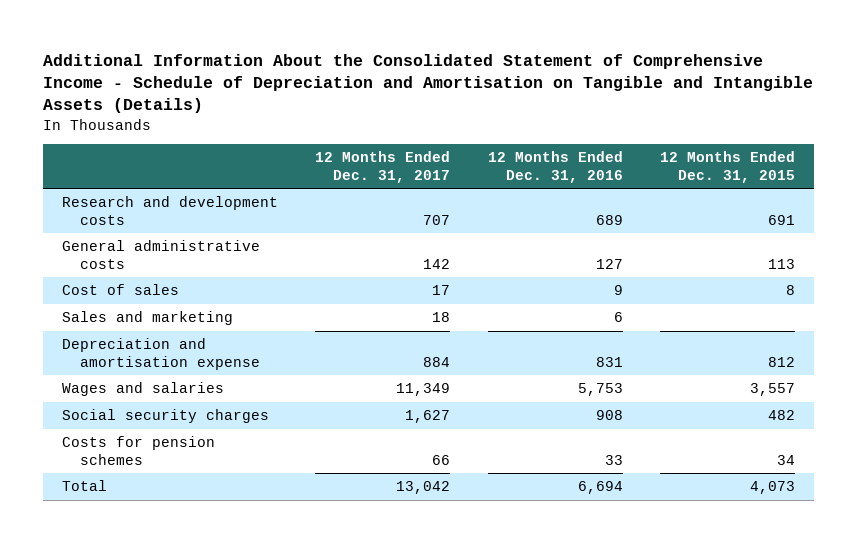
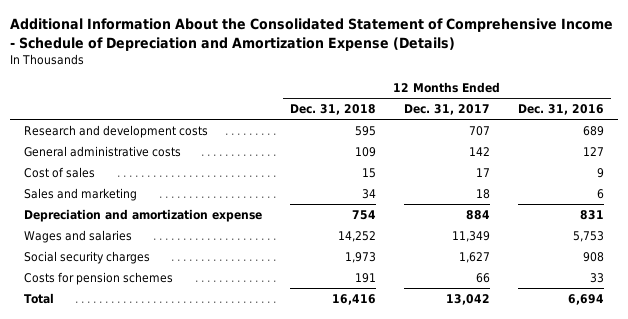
- Additional Information About the Consolidated Statement of Comprehensive Income - Schedule of Depreciation and Amortisation on Tangible and Intangible Assets (Details)
+ Additional Information About the Consolidated Statement of Comprehensive Income - Schedule of Depreciation and Amortization Expense (Details)
- | 12 Months Ended Dec. 31, 2017 | 12 Months Ended Dec. 31, 2016 | 12 Months Ended Dec. 31, 2015
+ | 12 Months Ended Dec. 31, 2018 | 12 Months Ended Dec. 31, 2017 | 12 Months Ended Dec. 31, 2016
- Depreciation and amortisation expense | 884 | 831 | 812
+ Depreciation and amortization expense | 754 | 884 | 831

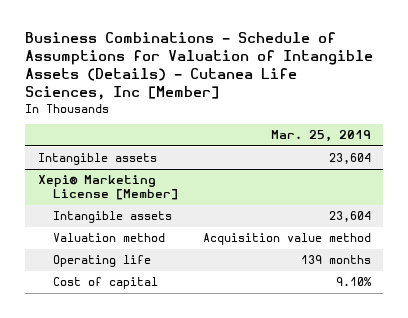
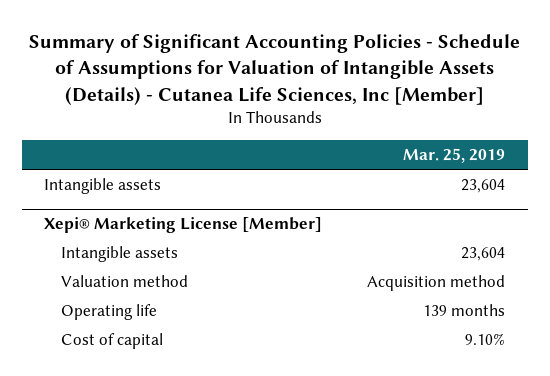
- Business Combinations - Schedule of Assumptions for Valuation of Intangible Assets (Details) - Cutanea Life Sciences, Inc [Member]
+ Summary of Significant Accounting Policies - Schedule of Assumptions for Valuation of Intangible Assets (Details) - Cutanea Life Sciences, Inc [Member]
@ Xepi® Marketing License [Member]
- Valuation method | Acquisition value method
+ Valuation method | Acquisition method

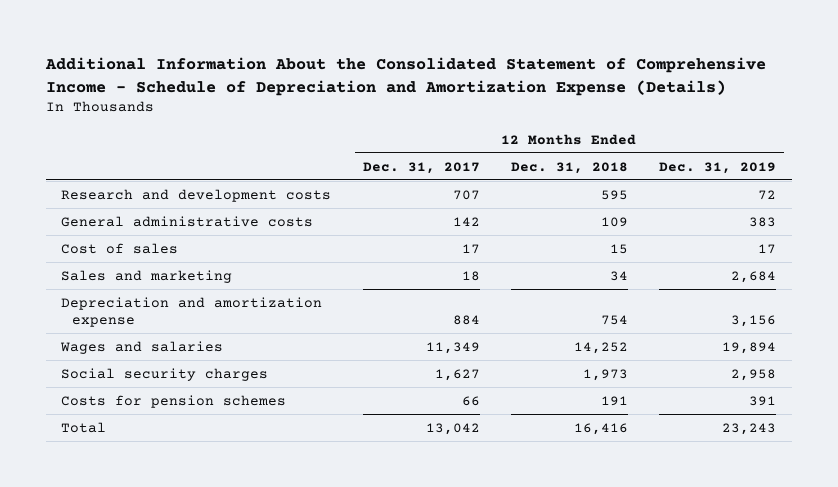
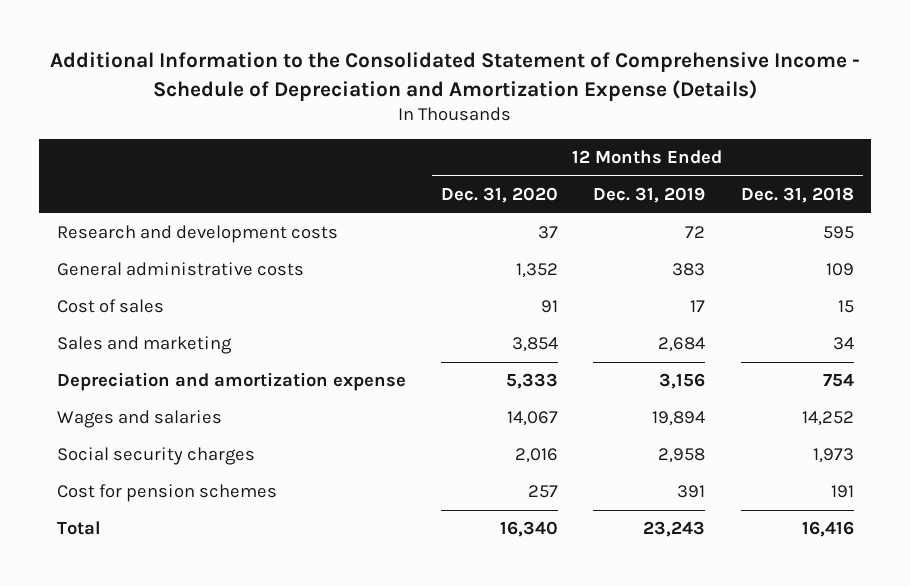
- Additional Information About the Consolidated Statement of Comprehensive Income - Schedule of Depreciation and Amortization Expense (Details)
+ Additional Information to the Consolidated Statement of Comprehensive Income - Schedule of Depreciation and Amortization Expense (Details)
- | 12 Months Ended Dec. 31, 2017 | 12 Months Ended Dec. 31, 2018 | 12 Months Ended Dec. 31, 2019
+ | 12 Months Ended Dec. 31, 2020 | 12 Months Ended Dec. 31, 2019 | 12 Months Ended Dec. 31, 2018
- Costs for pension schemes | 66 | 191 | 391
+ Cost for pension schemes | 257 | 391 | 191

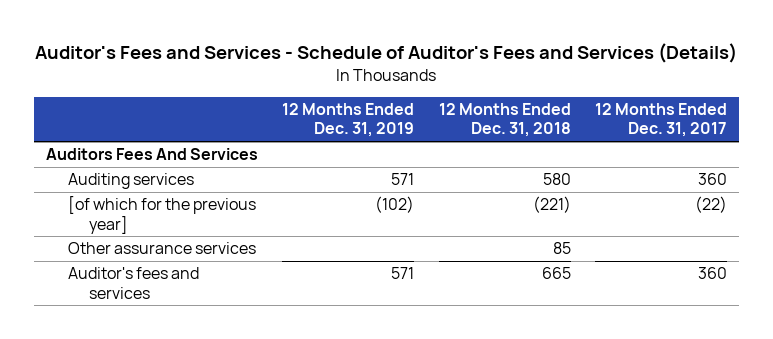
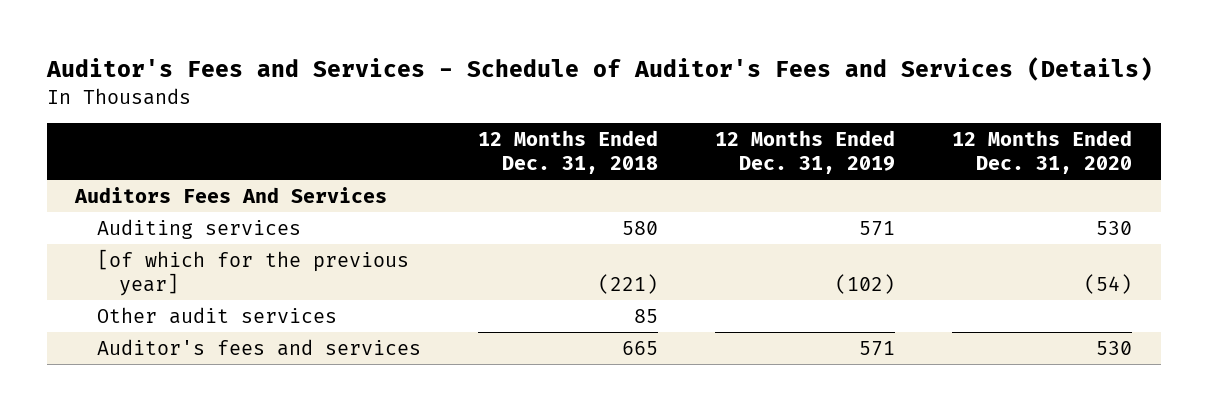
- | 12 Months Ended Dec. 31, 2019 | 12 Months Ended Dec. 31, 2018 | 12 Months Ended Dec. 31, 2017
+ | 12 Months Ended Dec. 31, 2018 | 12 Months Ended Dec. 31, 2019 | 12 Months Ended Dec. 31, 2020
- Other assurance services | | 85 |
+ Other audit services | 85 | |

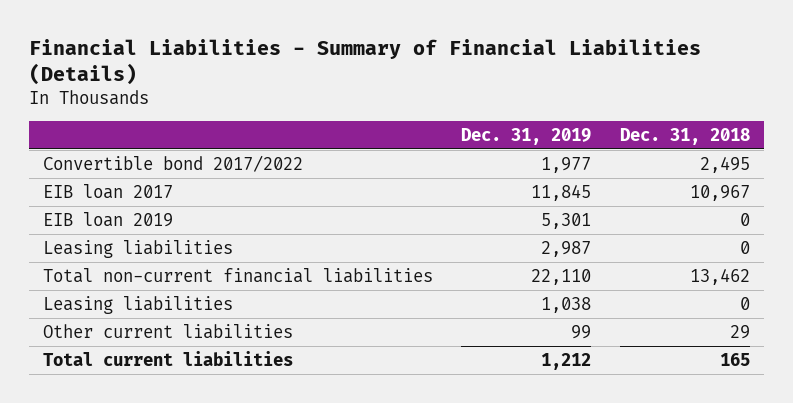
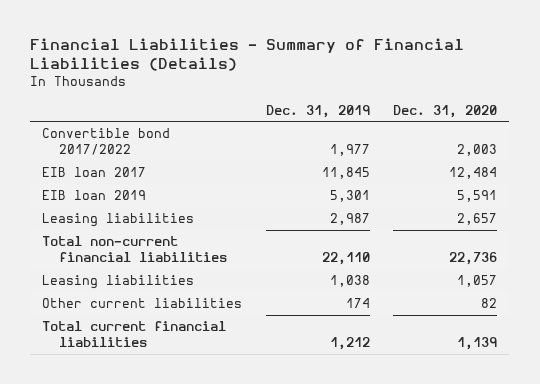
- | Dec. 31, 2019 | Dec. 31, 2018
+ | Dec. 31, 2019 | Dec. 31, 2020
- Other current liabilities | 99 | 29
- Total current liabilities | 1,212 | 165
+ Other current liabilities | 174 | 82
+ Total current financial liabilities | 1,212 | 1,139

